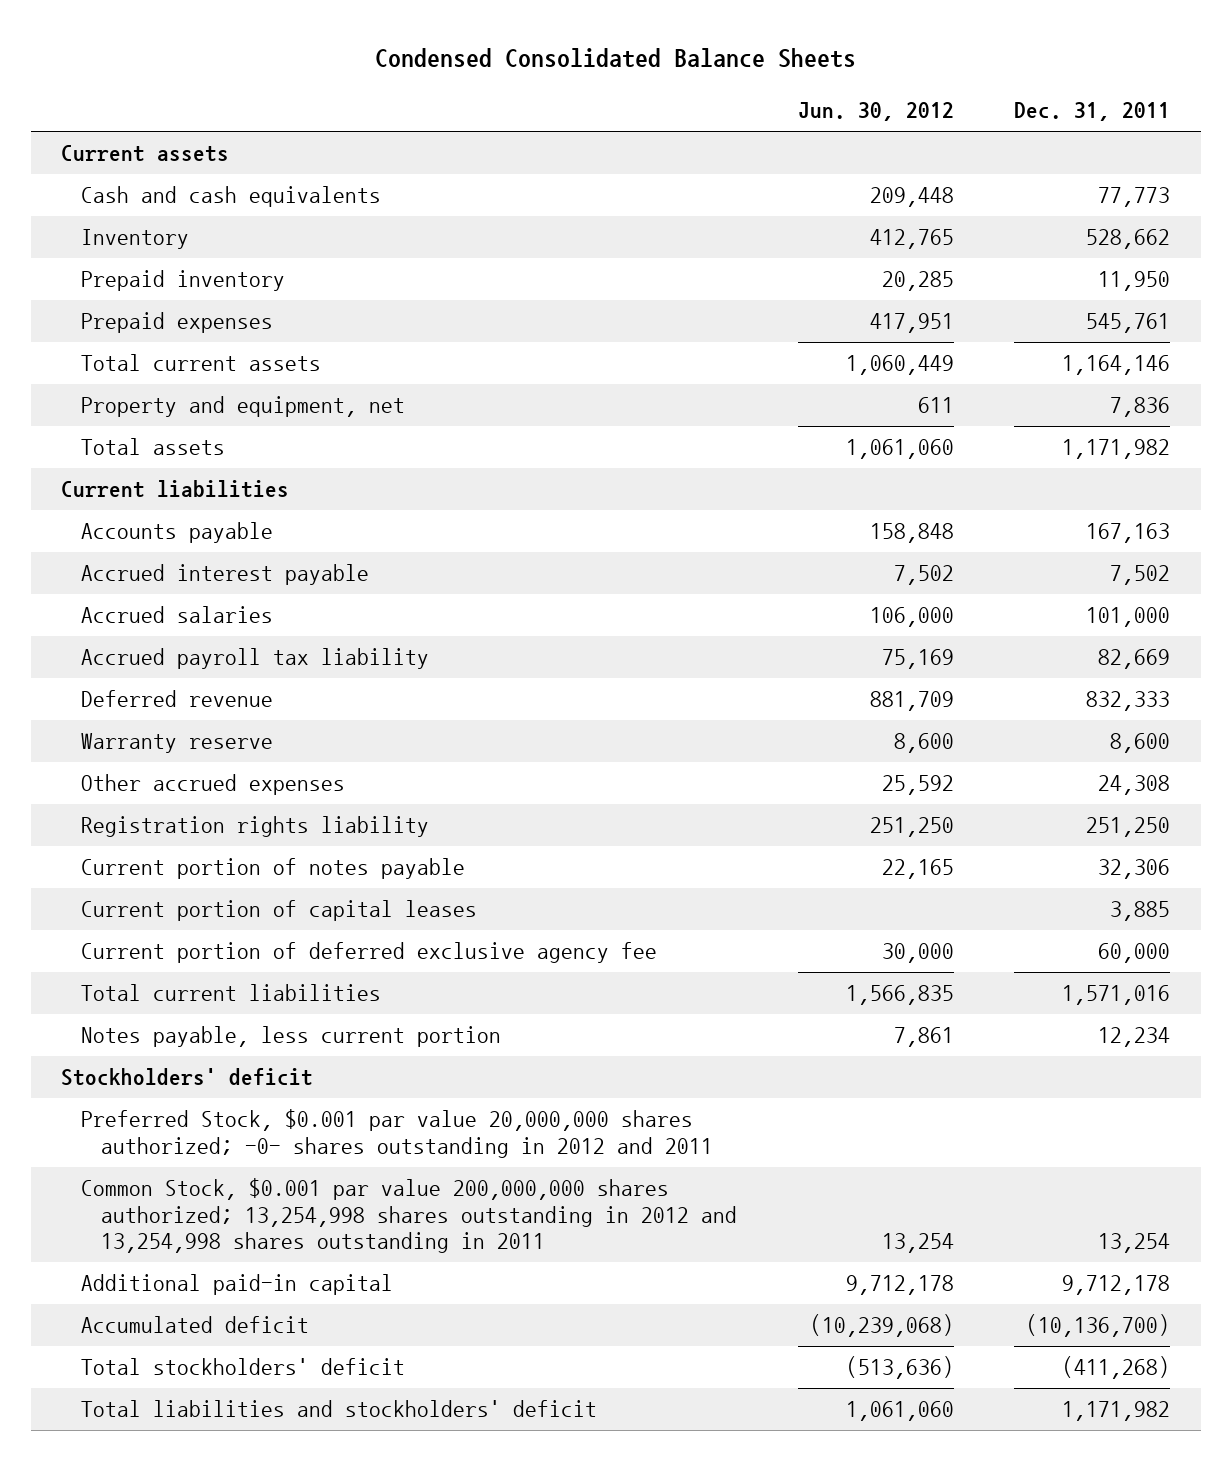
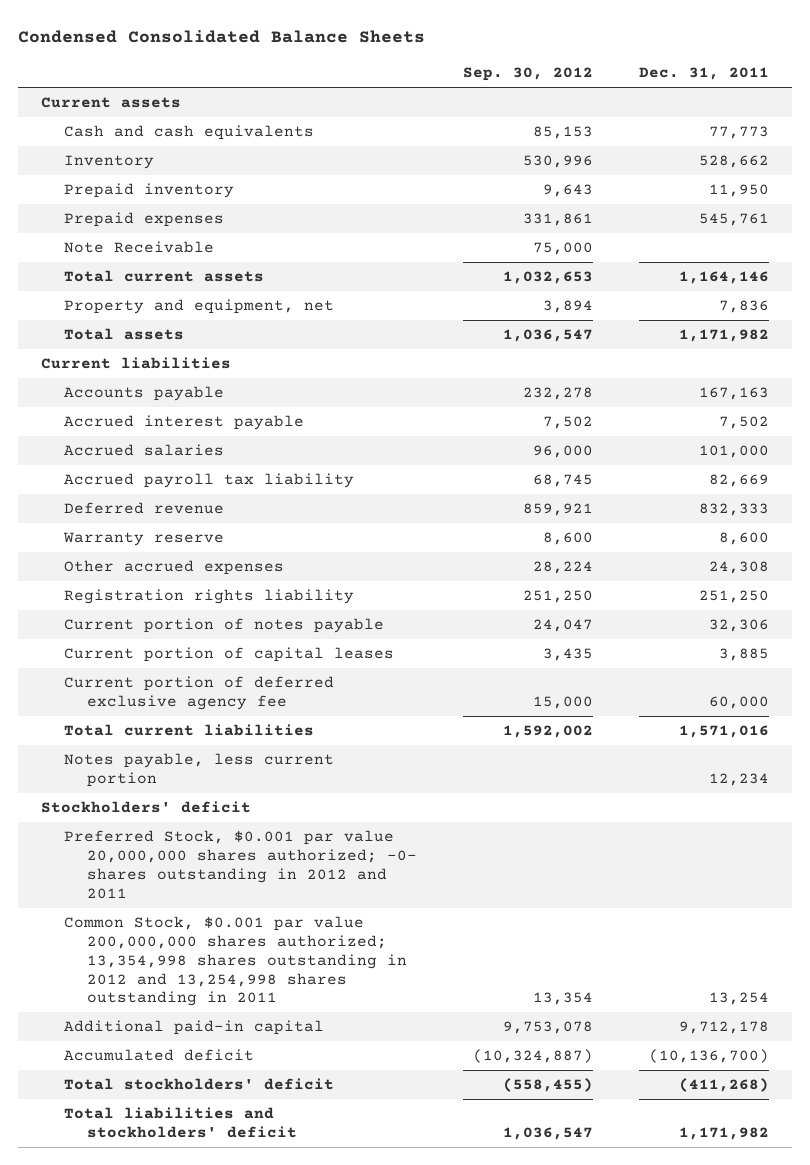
- | Jun. 30, 2012 | Dec. 31, 2011
+ | Sep. 30, 2012 | Dec. 31, 2011
+ Note Receivable | 75,000 |
- Common Stock, $0.001 par value 200,000,000 shares authorized; 13,254,998 shares outstanding in 2012 and 13,254,998 shares outstanding in 2011 | 13,254 | 13,254
+ Common Stock, $0.001 par value 200,000,000 shares authorized; 13,354,998 shares outstanding in 2012 and 13,254,998 shares outstanding in 2011 | 13,354 | 13,254

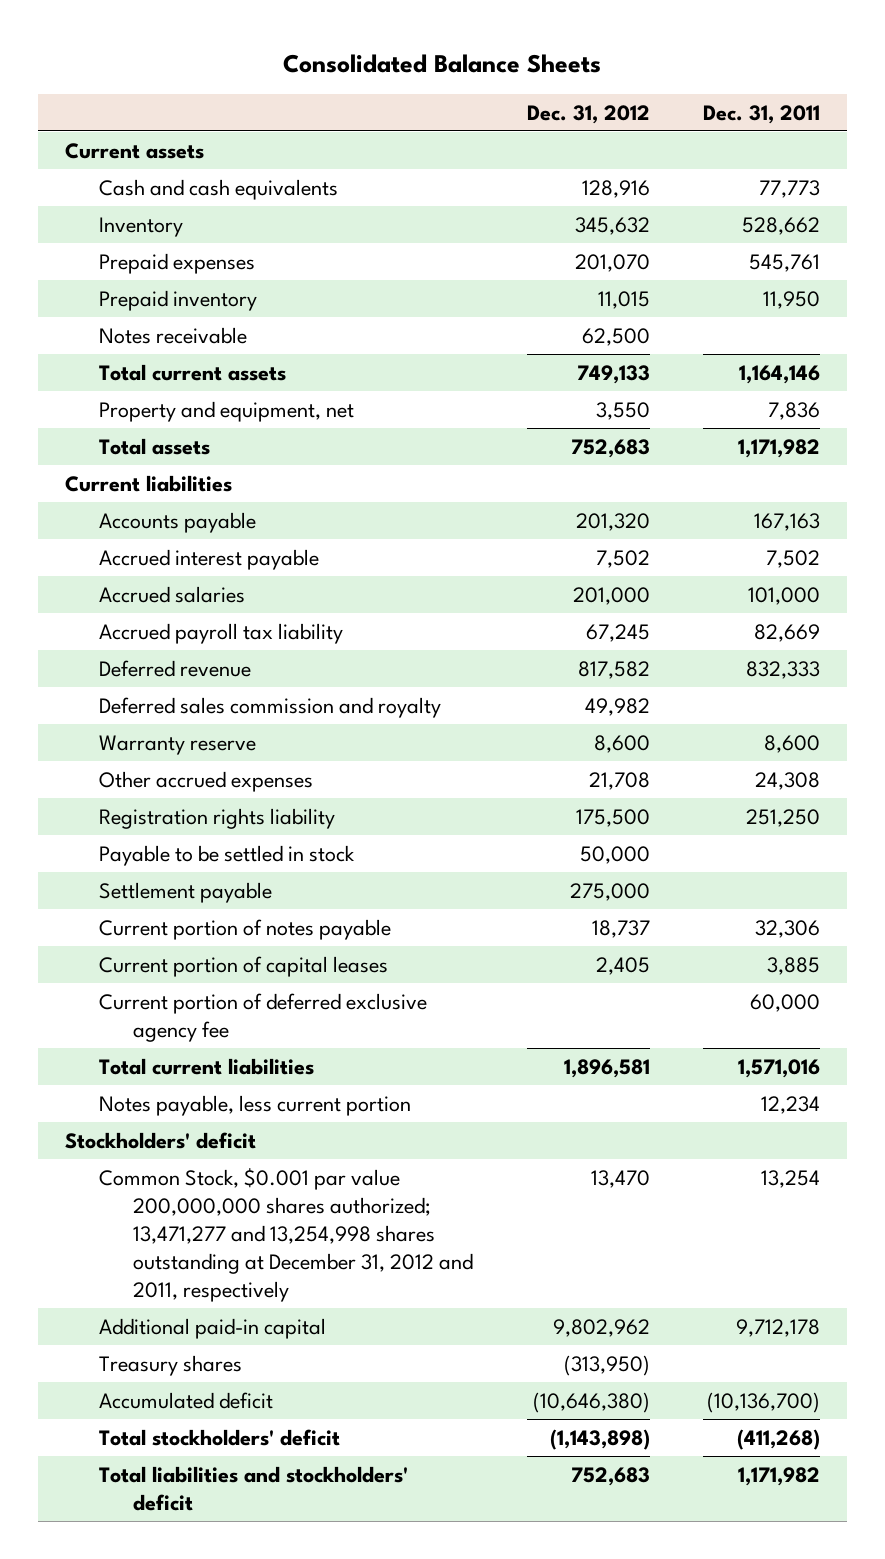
- Condensed Consolidated Balance Sheets
+ Consolidated Balance Sheets
- | Sep. 30, 2012 | Dec. 31, 2011
+ | Dec. 31, 2012 | Dec. 31, 2011
- Note Receivable | 75,000 |
moved down: Prepaid inventory | 11,015 | 11,950
+ Notes receivable | 62,500 |
+ Deferred sales commission and royalty | 49,982 |
+ Payable to be settled in stock | 50,000 |
+ Settlement payable | 275,000 |
- Preferred Stock, $0.001 par value 20,000,000 shares authorized; -0- shares outstanding in 2012 and 2011
- Common Stock, $0.001 par value 200,000,000 shares authorized; 13,354,998 shares outstanding in 2012 and 13,254,998 shares outstanding in 2011 | 13,354 | 13,254
+ Common Stock, $0.001 par value 200,000,000 shares authorized; 13,471,277 and 13,254,998 shares outstanding at December 31, 2012 and 2011, respectively | 13,470 | 13,254
+ Treasury shares | (313,950) |

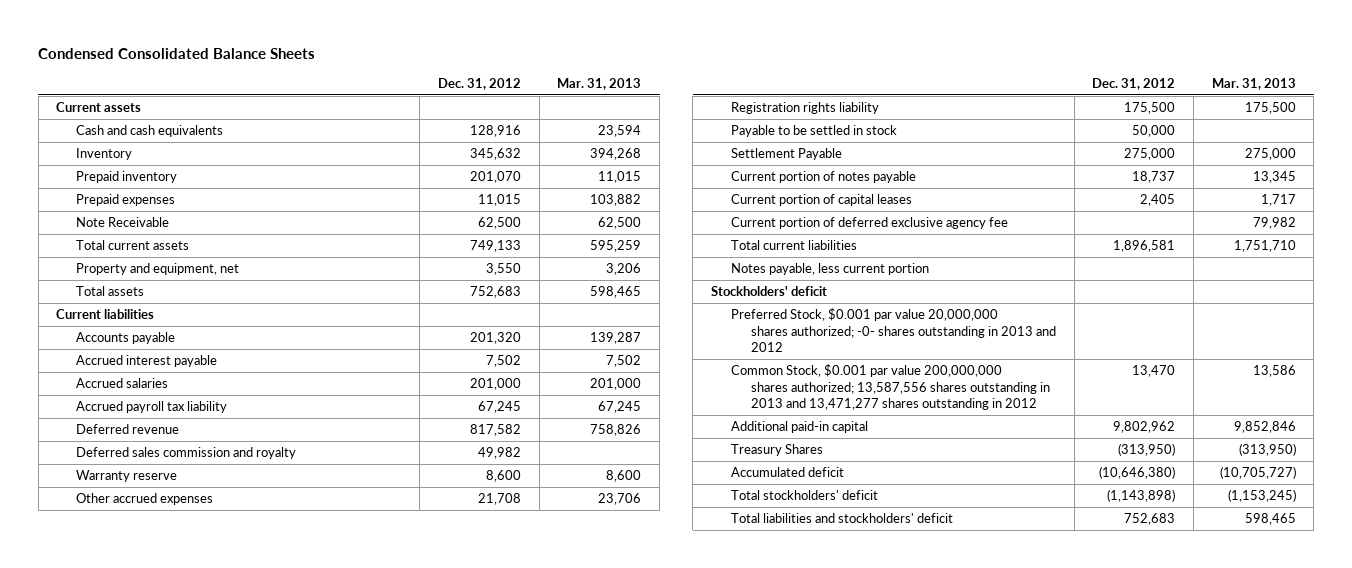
- Consolidated Balance Sheets
+ Condensed Consolidated Balance Sheets
- | Dec. 31, 2012 | Dec. 31, 2011
+ | Dec. 31, 2012 | Mar. 31, 2013
- Prepaid expenses | 201,070 | 545,761
- Prepaid inventory | 11,015 | 11,950
- Notes receivable | 62,500 |
+ Prepaid inventory | 201,070 | 11,015
+ Prepaid expenses | 11,015 | 103,882
+ Note Receivable | 62,500 | 62,500
- Settlement payable | 275,000 |
+ Settlement Payable | 275,000 | 275,000
- Common Stock, $0.001 par value 200,000,000 shares authorized; 13,471,277 and 13,254,998 shares outstanding at December 31, 2012 and 2011, respectively | 13,470 | 13,254
+ Preferred Stock, $0.001 par value 20,000,000 shares authorized; -0- shares outstanding in 2013 and 2012
+ Common Stock, $0.001 par value 200,000,000 shares authorized; 13,587,556 shares outstanding in 2013 and 13,471,277 shares outstanding in 2012 | 13,470 | 13,586
- Treasury shares | (313,950) |
+ Treasury Shares | (313,950) | (313,950)

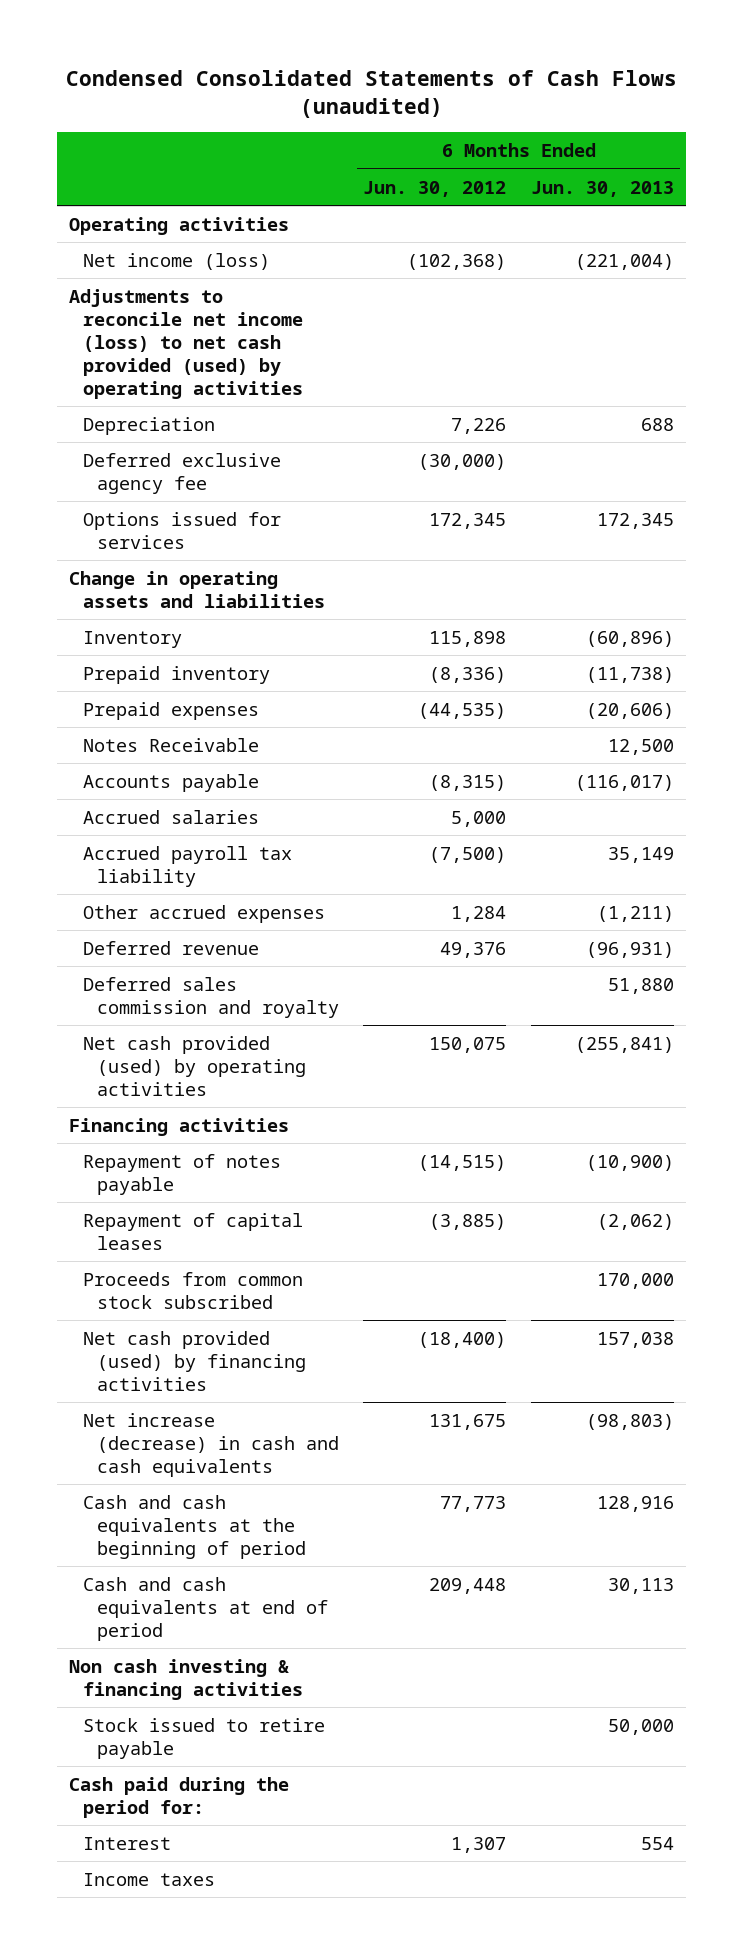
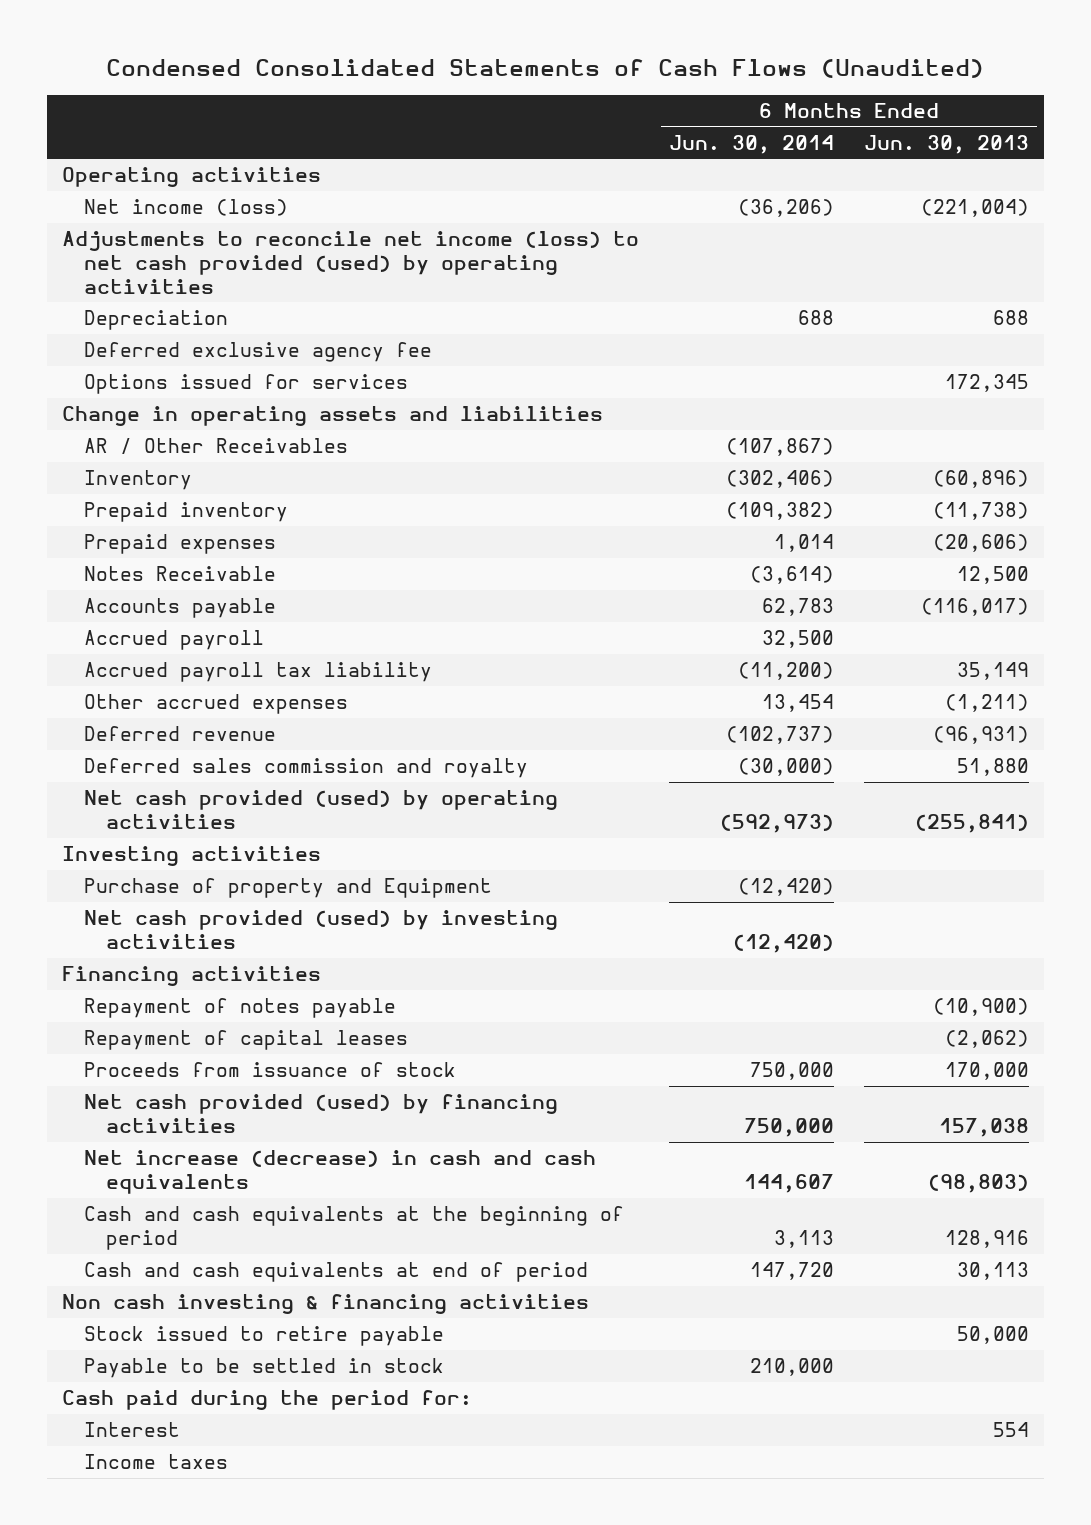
- Condensed Consolidated Statements of Cash Flows (unaudited)
+ Condensed Consolidated Statements of Cash Flows (Unaudited)
- | 6 Months Ended Jun. 30, 2012 | 6 Months Ended Jun. 30, 2013
+ | 6 Months Ended Jun. 30, 2014 | 6 Months Ended Jun. 30, 2013
+ AR / Other Receivables | (107,867) |
- Accrued salaries | 5,000 |
+ Accrued payroll | 32,500 |
+ Investing activities
+ Purchase of property and Equipment | (12,420) |
+ Net cash provided (used) by investing activities | (12,420) |
- Proceeds from common stock subscribed | | 170,000
+ Proceeds from issuance of stock | 750,000 | 170,000
+ Payable to be settled in stock | 210,000 |

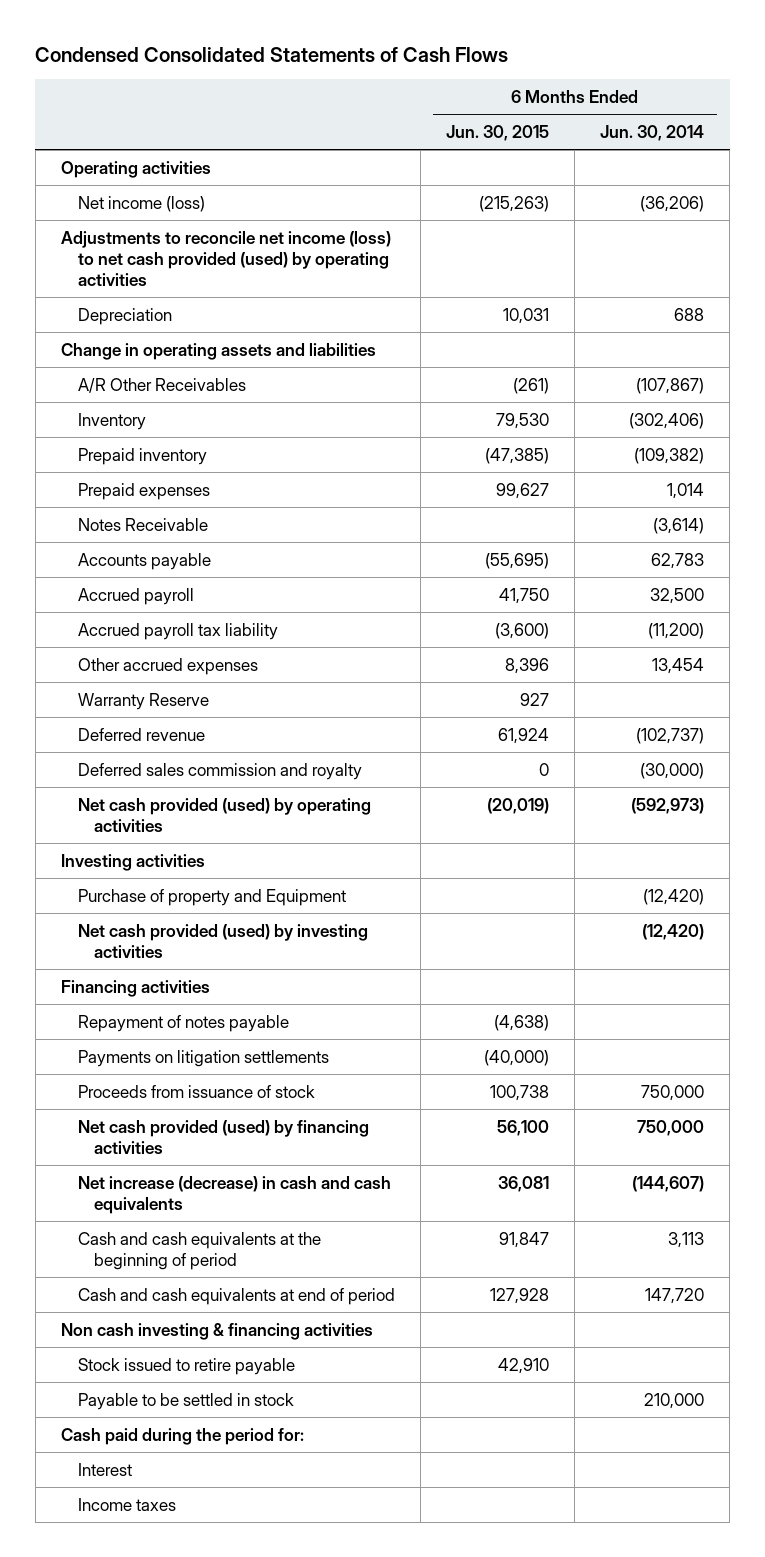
- Condensed Consolidated Statements of Cash Flows (Unaudited)
+ Condensed Consolidated Statements of Cash Flows
- | 6 Months Ended Jun. 30, 2014 | 6 Months Ended Jun. 30, 2013
+ | 6 Months Ended Jun. 30, 2015 | 6 Months Ended Jun. 30, 2014
- Deferred exclusive agency fee
- Options issued for services | | 172,345
- AR / Other Receivables | (107,867) |
+ A/R Other Receivables | (261) | (107,867)
+ Warranty Reserve | 927 |
- Repayment of capital leases | | (2,062)
+ Payments on litigation settlements | (40,000) |
- Net increase (decrease) in cash and cash equivalents | 144,607 | (98,803)
+ Net increase (decrease) in cash and cash equivalents | 36,081 | (144,607)

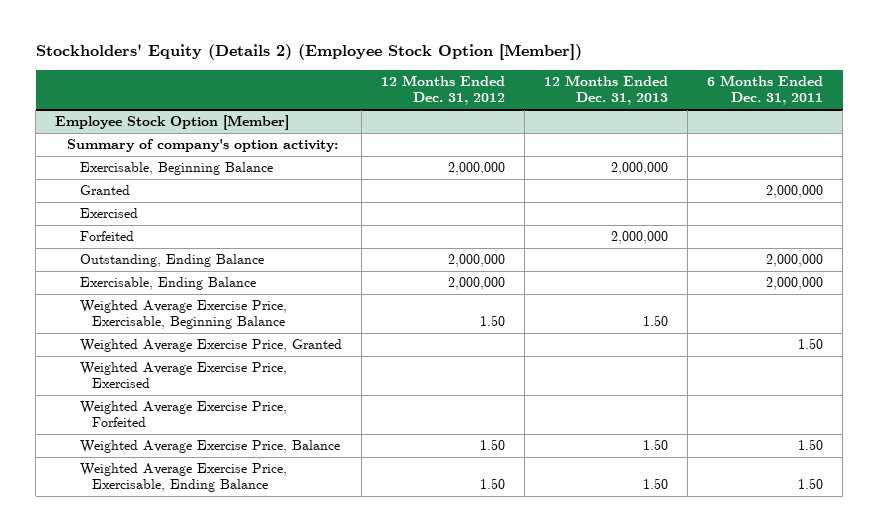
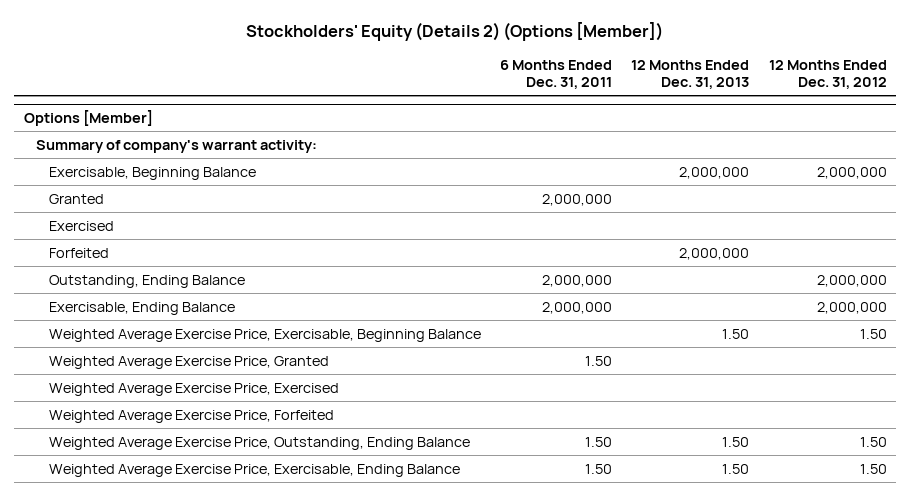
- Stockholders' Equity (Details 2) (Employee Stock Option [Member])
+ Stockholders' Equity (Details 2) (Options [Member])
- | 12 Months Ended Dec. 31, 2012 | 12 Months Ended Dec. 31, 2013 | 6 Months Ended Dec. 31, 2011
+ | 6 Months Ended Dec. 31, 2011 | 12 Months Ended Dec. 31, 2013 | 12 Months Ended Dec. 31, 2012
- Employee Stock Option [Member]
- Summary of company's option activity:
+ Options [Member]
+ Summary of company's warrant activity:
- Weighted Average Exercise Price, Balance | 1.50 | 1.50 | 1.50
+ Weighted Average Exercise Price, Outstanding, Ending Balance | 1.50 | 1.50 | 1.50

